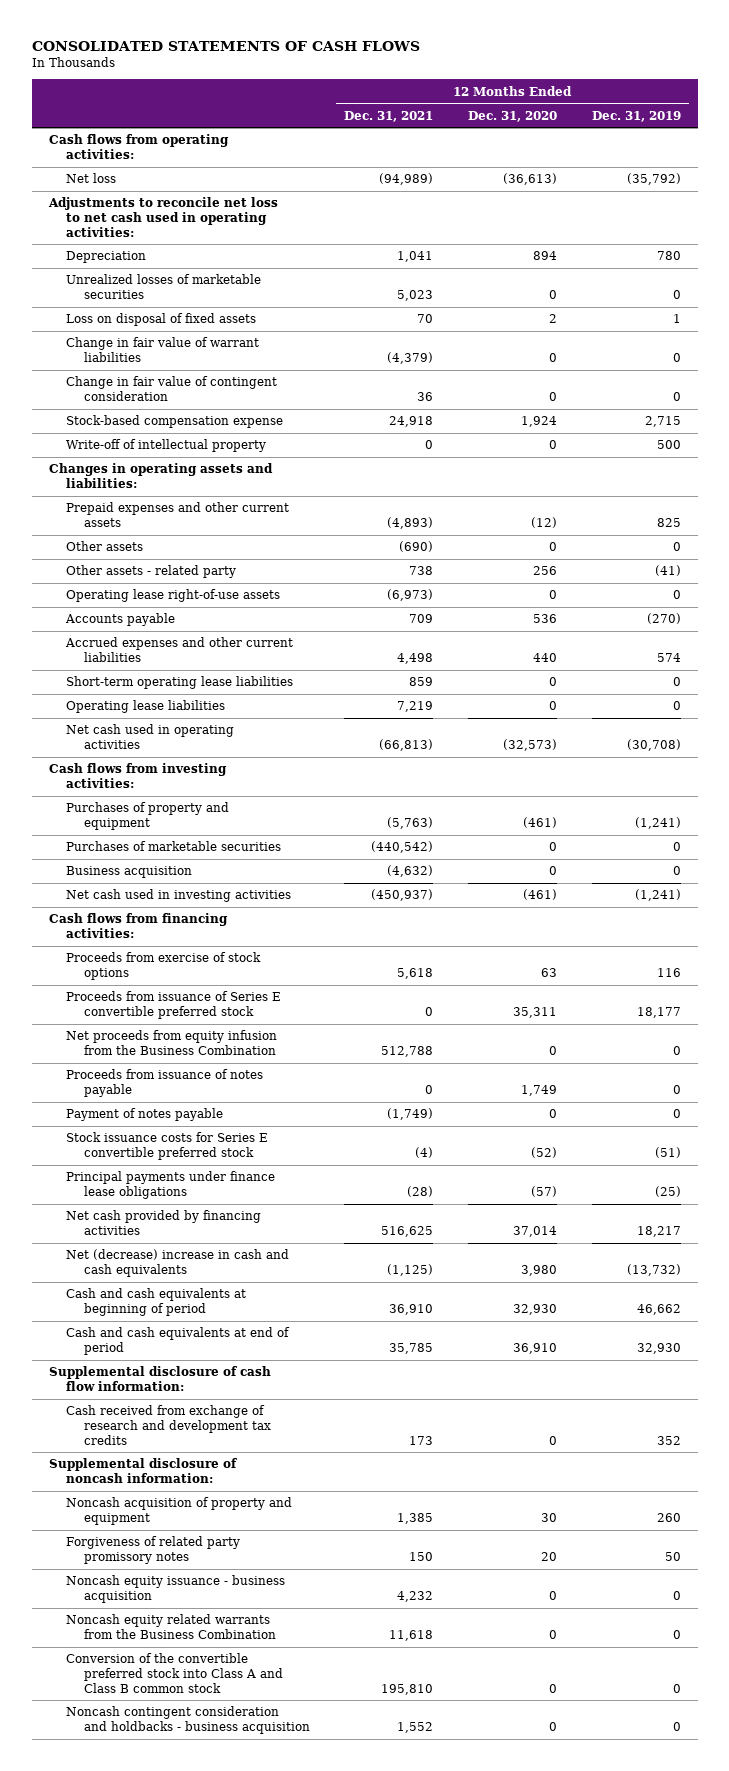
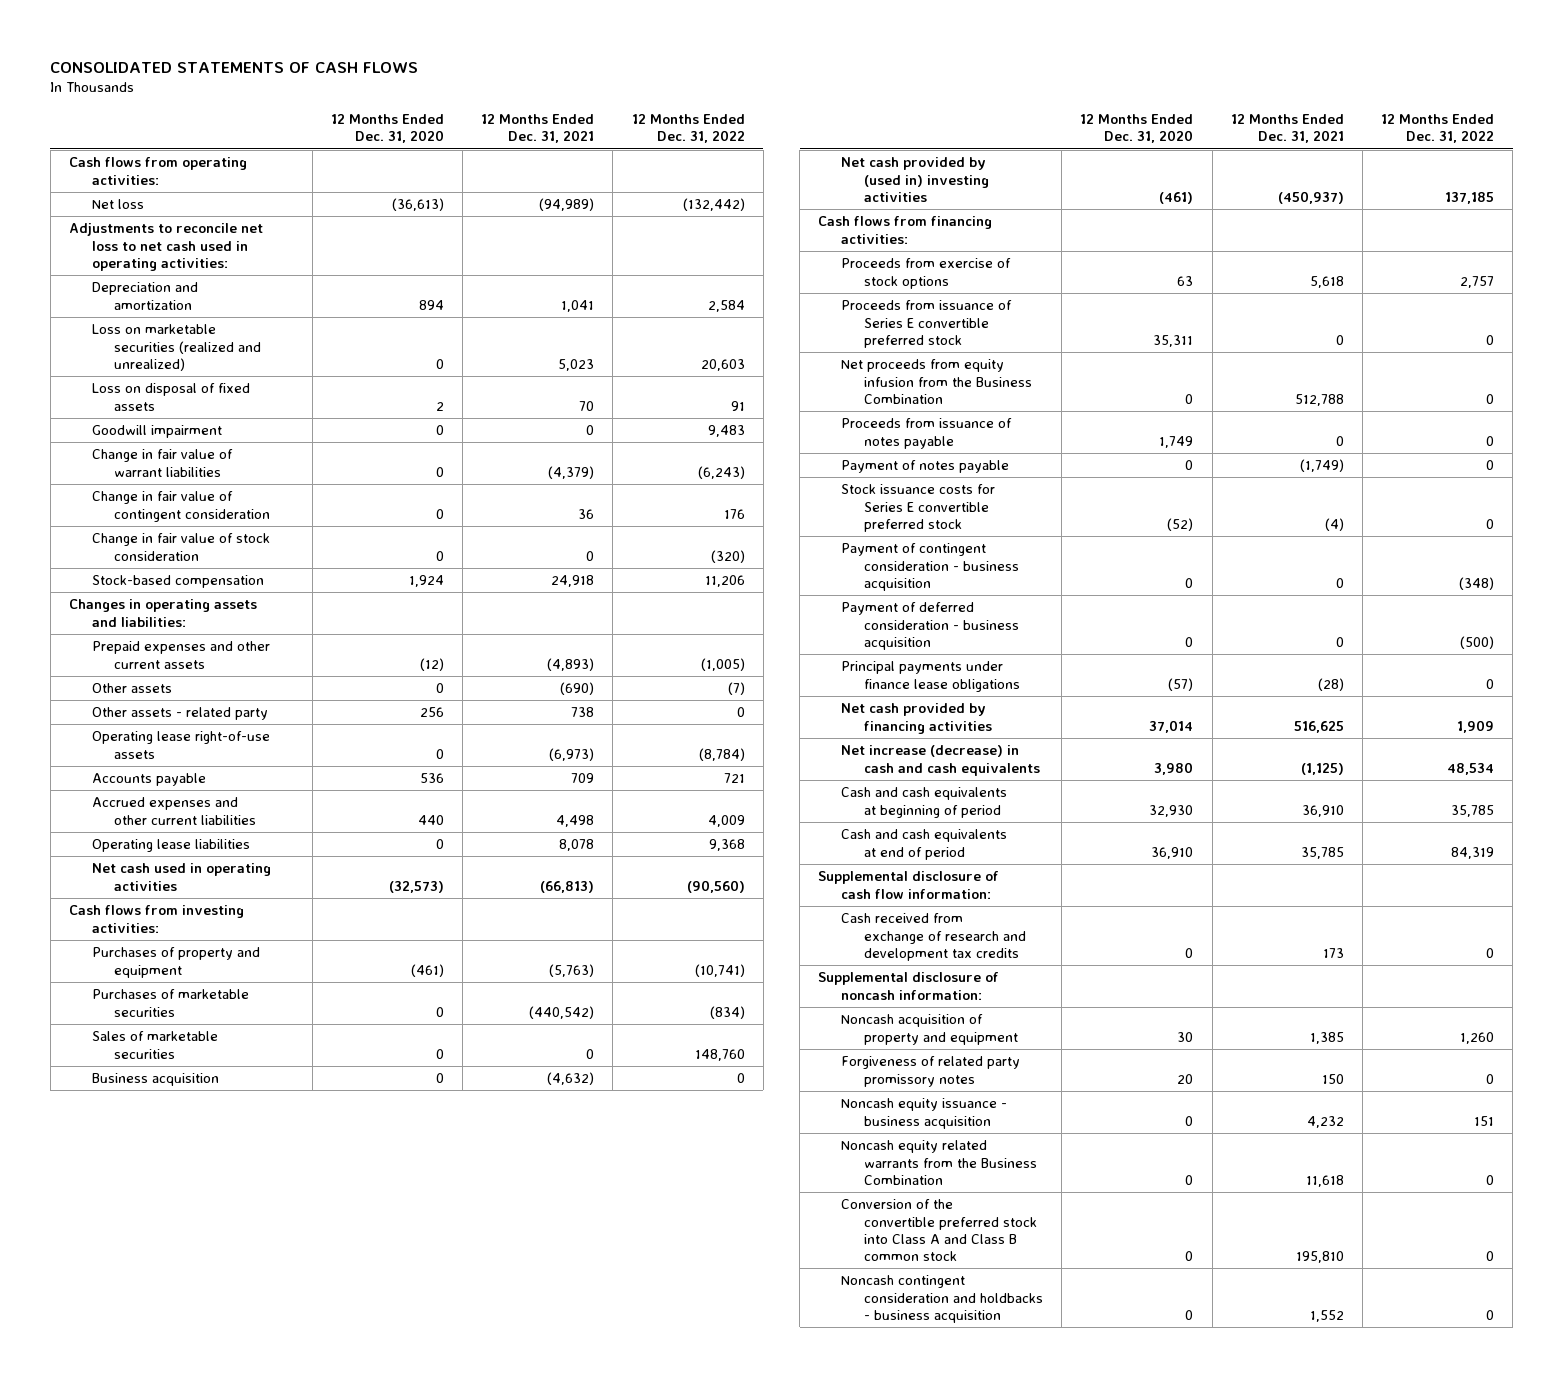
- | 12 Months Ended Dec. 31, 2021 | 12 Months Ended Dec. 31, 2020 | 12 Months Ended Dec. 31, 2019
+ | 12 Months Ended Dec. 31, 2020 | 12 Months Ended Dec. 31, 2021 | 12 Months Ended Dec. 31, 2022
- Depreciation | 1,041 | 894 | 780
- Unrealized losses of marketable securities | 5,023 | 0 | 0
+ Depreciation and amortization | 894 | 1,041 | 2,584
+ Loss on marketable securities (realized and unrealized) | 0 | 5,023 | 20,603
+ Goodwill impairment | 0 | 0 | 9,483
- Stock-based compensation expense | 24,918 | 1,924 | 2,715
- Write-off of intellectual property | 0 | 0 | 500
+ Change in fair value of stock consideration | 0 | 0 | (320)
+ Stock-based compensation | 1,924 | 24,918 | 11,206
- Short-term operating lease liabilities | 859 | 0 | 0
- Operating lease liabilities | 7,219 | 0 | 0
+ Operating lease liabilities | 0 | 8,078 | 9,368
+ Sales of marketable securities | 0 | 0 | 148,760
- Net cash used in investing activities | (450,937) | (461) | (1,241)
+ Net cash provided by (used in) investing activities | (461) | (450,937) | 137,185
+ Payment of contingent consideration - business acquisition | 0 | 0 | (348)
+ Payment of deferred consideration - business acquisition | 0 | 0 | (500)
- Net (decrease) increase in cash and cash equivalents | (1,125) | 3,980 | (13,732)
+ Net increase (decrease) in cash and cash equivalents | 3,980 | (1,125) | 48,534

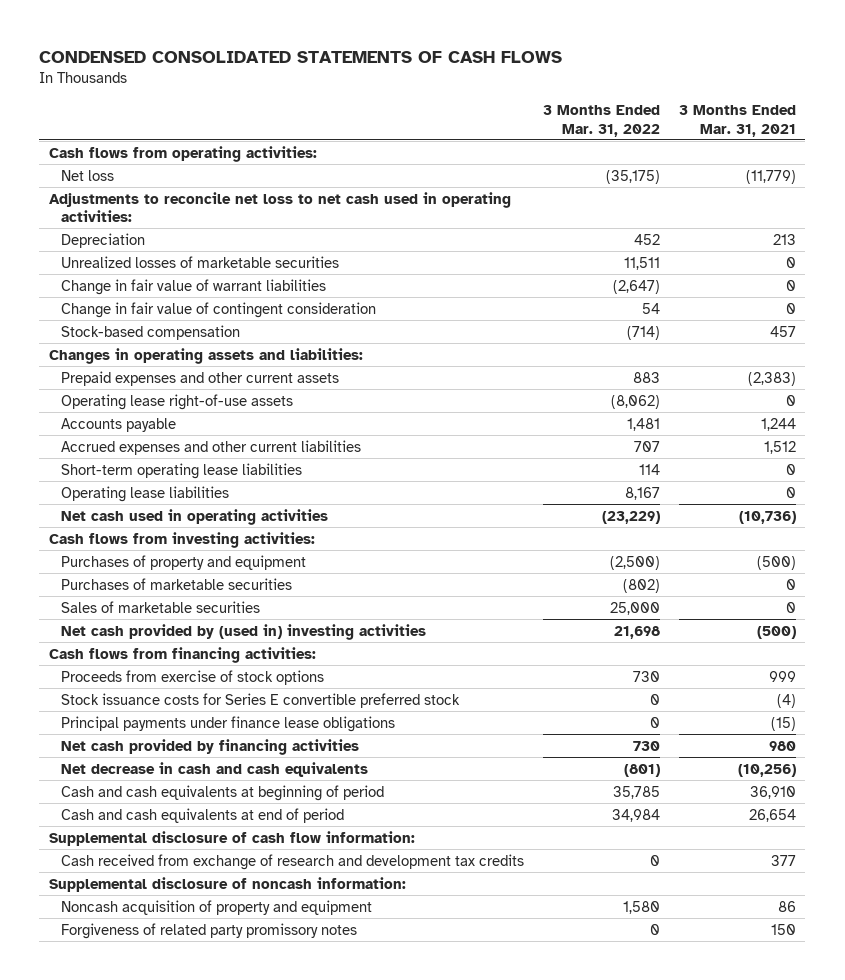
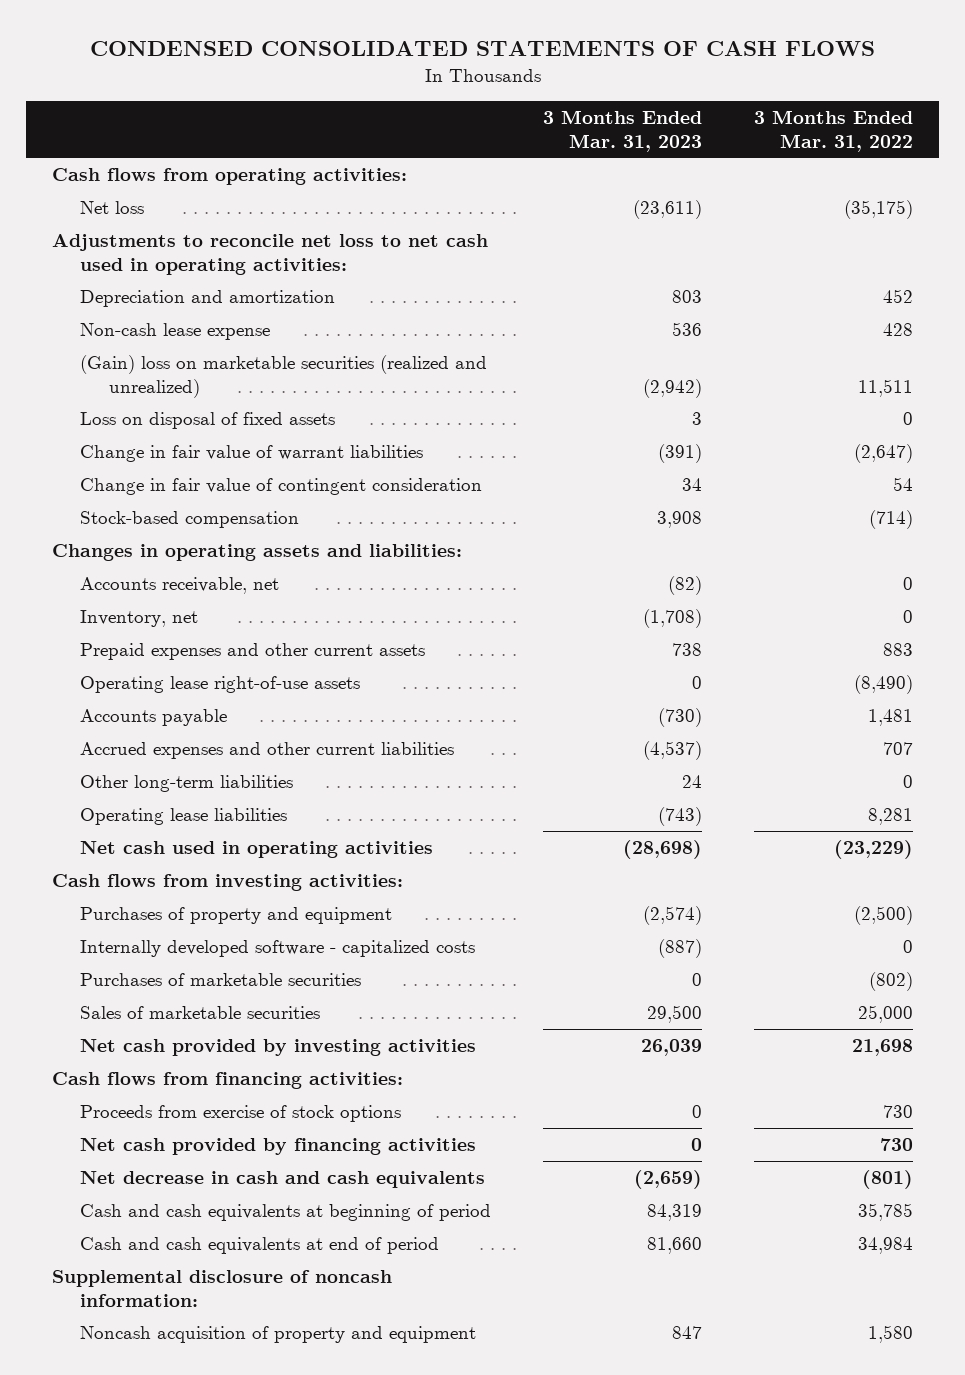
- | 3 Months Ended Mar. 31, 2022 | 3 Months Ended Mar. 31, 2021
+ | 3 Months Ended Mar. 31, 2023 | 3 Months Ended Mar. 31, 2022
- Depreciation | 452 | 213
- Unrealized losses of marketable securities | 11,511 | 0
+ Depreciation and amortization | 803 | 452
+ Non-cash lease expense | 536 | 428
+ (Gain) loss on marketable securities (realized and unrealized) | (2,942) | 11,511
+ Loss on disposal of fixed assets | 3 | 0
+ Accounts receivable, net | (82) | 0
+ Inventory, net | (1,708) | 0
- Operating lease right-of-use assets | (8,062) | 0
+ Operating lease right-of-use assets | 0 | (8,490)
- Short-term operating lease liabilities | 114 | 0
- Operating lease liabilities | 8,167 | 0
+ Other long-term liabilities | 24 | 0
+ Operating lease liabilities | (743) | 8,281
+ Internally developed software - capitalized costs | (887) | 0
- Net cash provided by (used in) investing activities | 21,698 | (500)
+ Net cash provided by investing activities | 26,039 | 21,698
- Stock issuance costs for Series E convertible preferred stock | 0 | (4)
- Principal payments under finance lease obligations | 0 | (15)
- Supplemental disclosure of cash flow information:
- Cash received from exchange of research and development tax credits | 0 | 377
- Forgiveness of related party promissory notes | 0 | 150

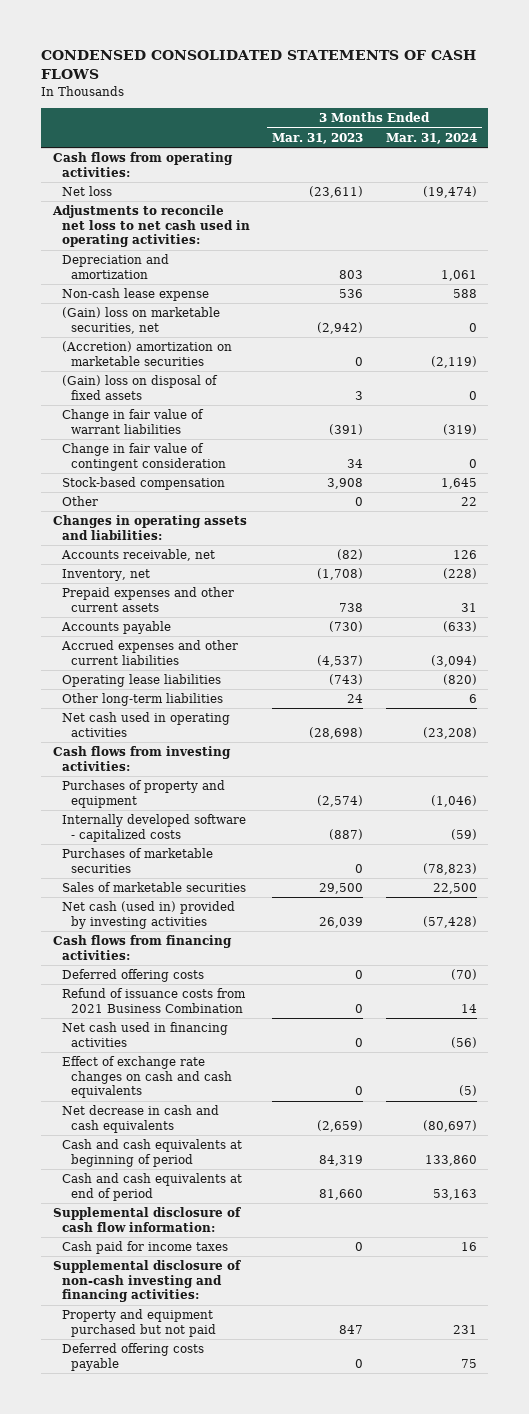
- | 3 Months Ended Mar. 31, 2023 | 3 Months Ended Mar. 31, 2022
+ | 3 Months Ended Mar. 31, 2023 | 3 Months Ended Mar. 31, 2024
- (Gain) loss on marketable securities (realized and unrealized) | (2,942) | 11,511
- Loss on disposal of fixed assets | 3 | 0
+ (Gain) loss on marketable securities, net | (2,942) | 0
+ (Accretion) amortization on marketable securities | 0 | (2,119)
+ (Gain) loss on disposal of fixed assets | 3 | 0
+ Other | 0 | 22
- Operating lease right-of-use assets | 0 | (8,490)
moved down: Other long-term liabilities | 24 | 6
- Net cash provided by investing activities | 26,039 | 21,698
+ Net cash (used in) provided by investing activities | 26,039 | (57,428)
- Proceeds from exercise of stock options | 0 | 730
- Net cash provided by financing activities | 0 | 730
+ Deferred offering costs | 0 | (70)
+ Refund of issuance costs from 2021 Business Combination | 0 | 14
+ Net cash used in financing activities | 0 | (56)
+ Effect of exchange rate changes on cash and cash equivalents | 0 | (5)
- Supplemental disclosure of noncash information:
- Noncash acquisition of property and equipment | 847 | 1,580
+ Supplemental disclosure of cash flow information:
+ Cash paid for income taxes | 0 | 16
+ Supplemental disclosure of non-cash investing and financing activities:
+ Property and equipment purchased but not paid | 847 | 231
+ Deferred offering costs payable | 0 | 75

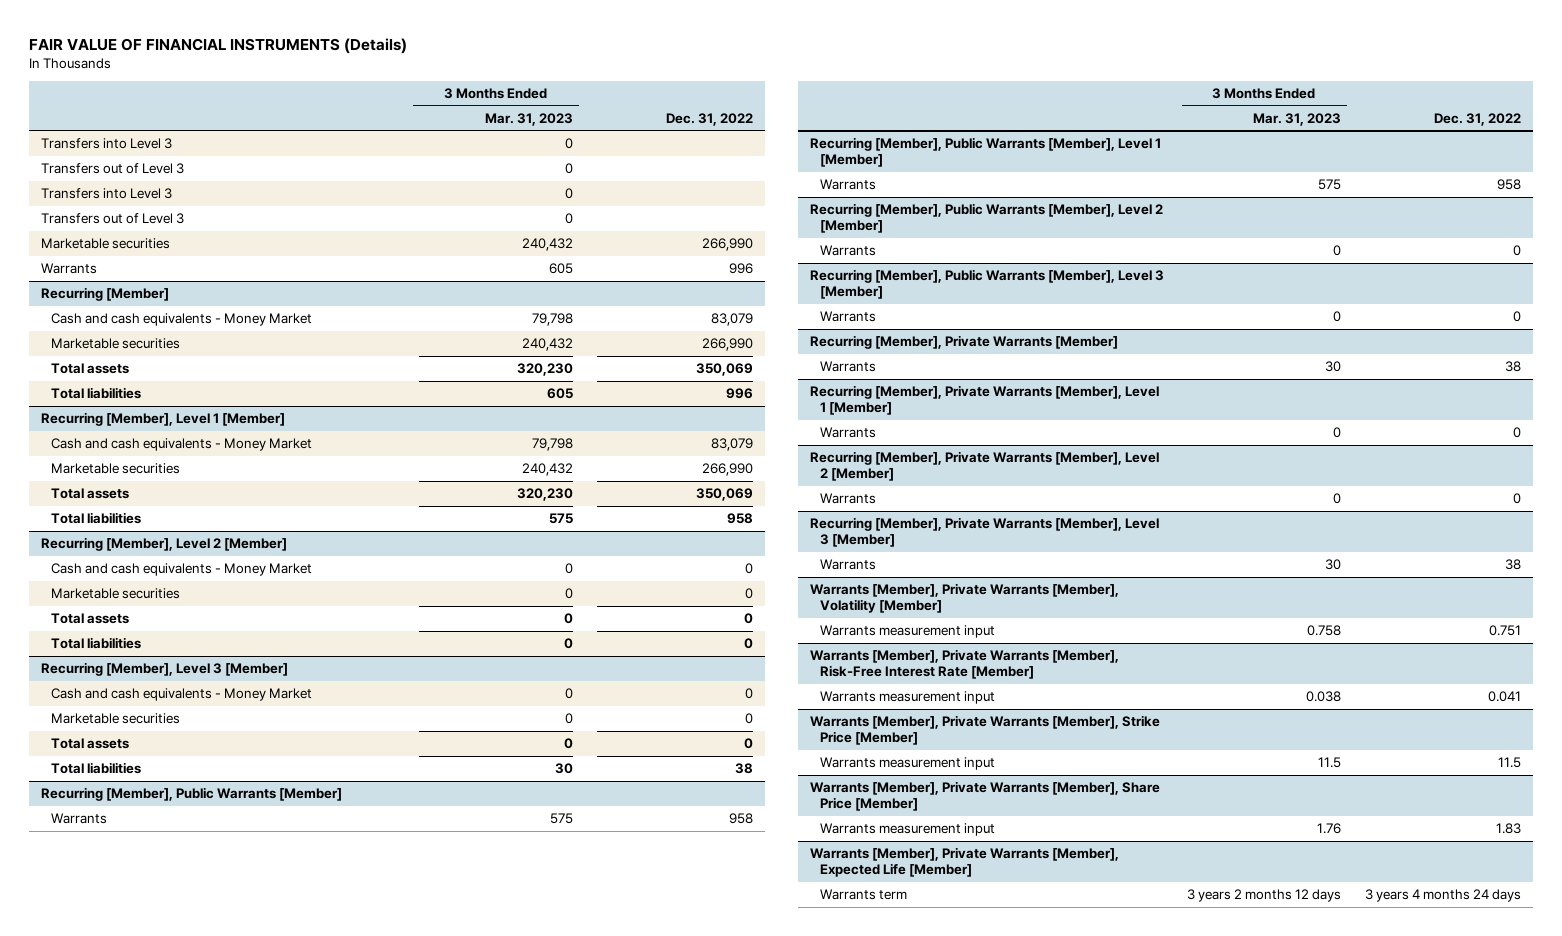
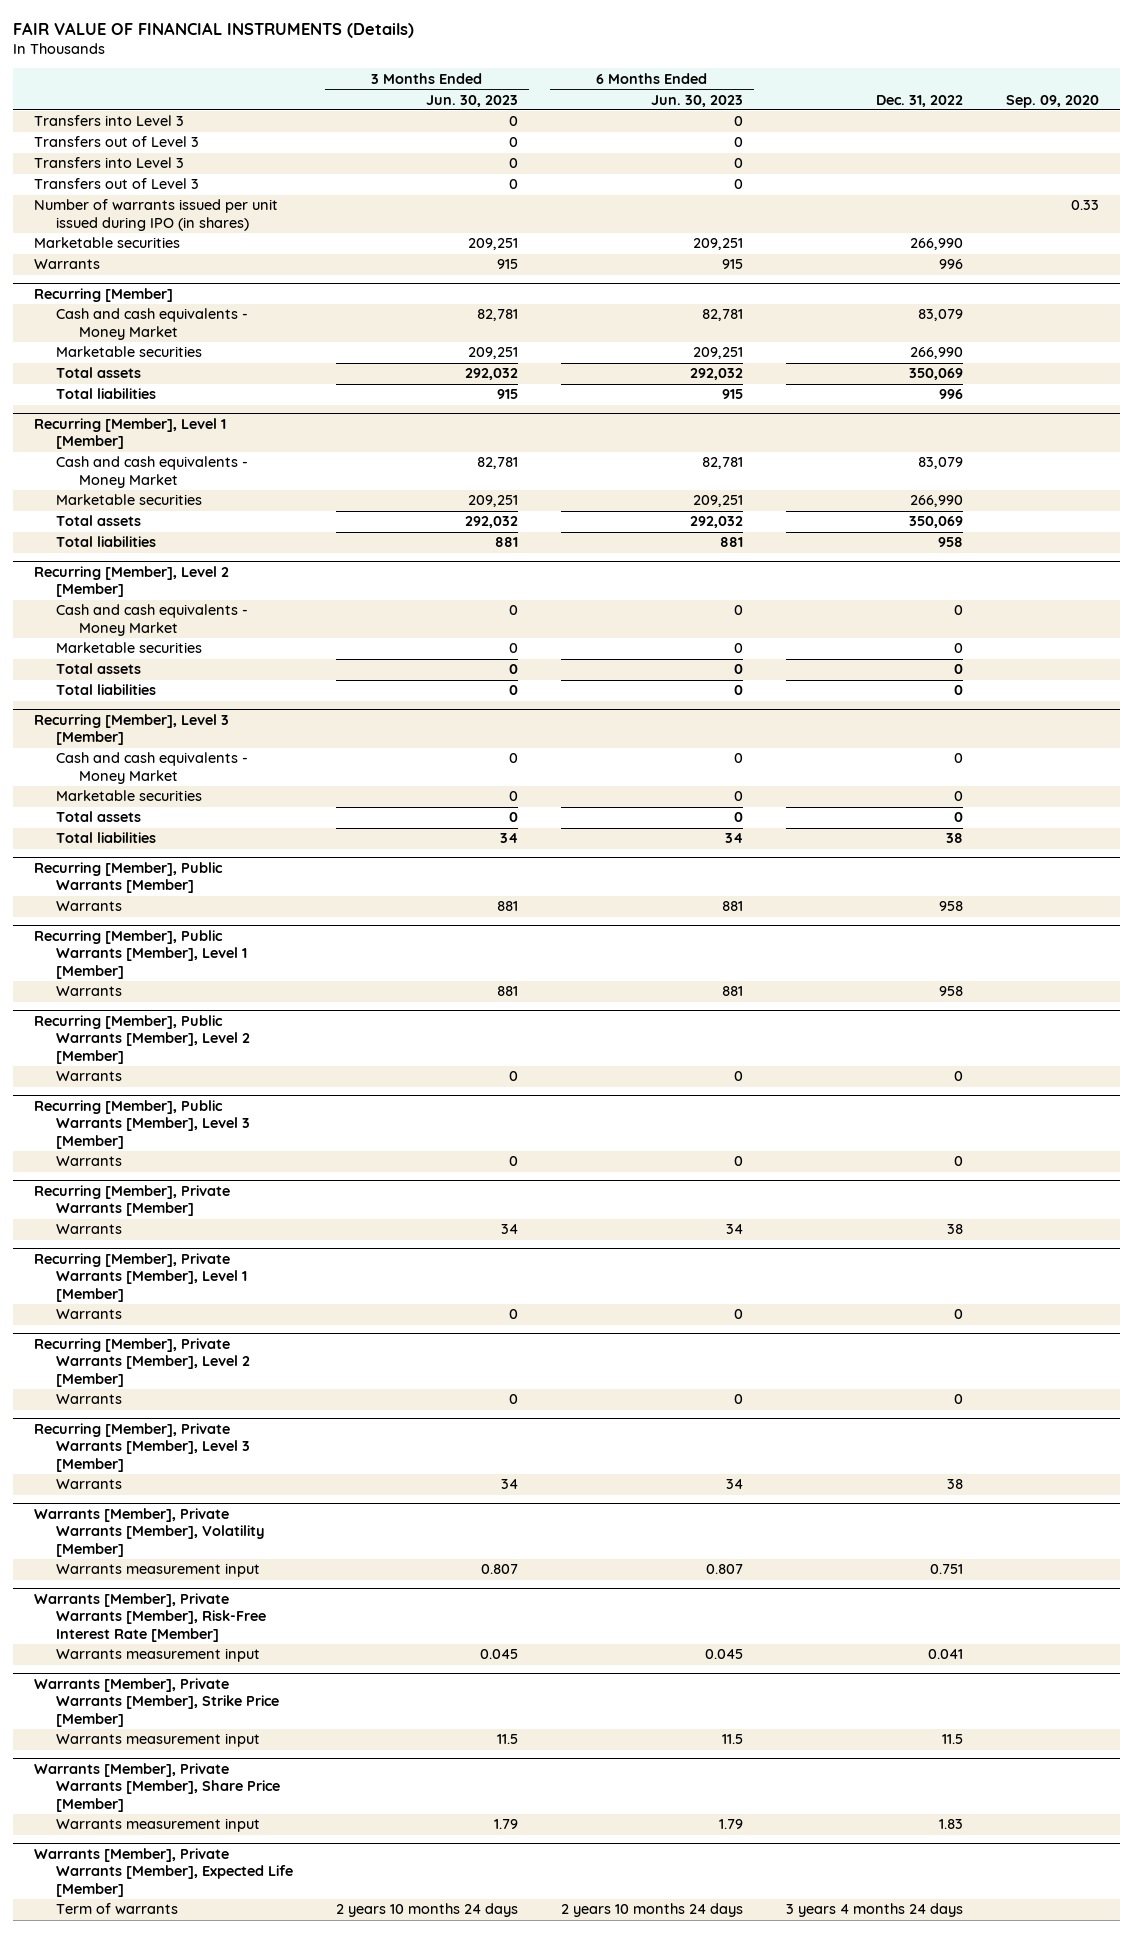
- | 3 Months Ended Mar. 31, 2023 | Dec. 31, 2022
+ | 3 Months Ended Jun. 30, 2023 | 6 Months Ended Jun. 30, 2023 | Dec. 31, 2022 | Sep. 09, 2020
+ Number of warrants issued per unit issued during IPO (in shares) | | | | 0.33
@ Warrants [Member], Private Warrants [Member], Expected Life [Member]
- Warrants term | 3 years 2 months 12 days | 3 years 4 months 24 days
+ Term of warrants | 2 years 10 months 24 days | 2 years 10 months 24 days | 3 years 4 months 24 days |

